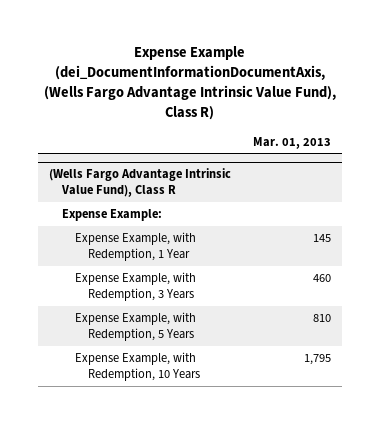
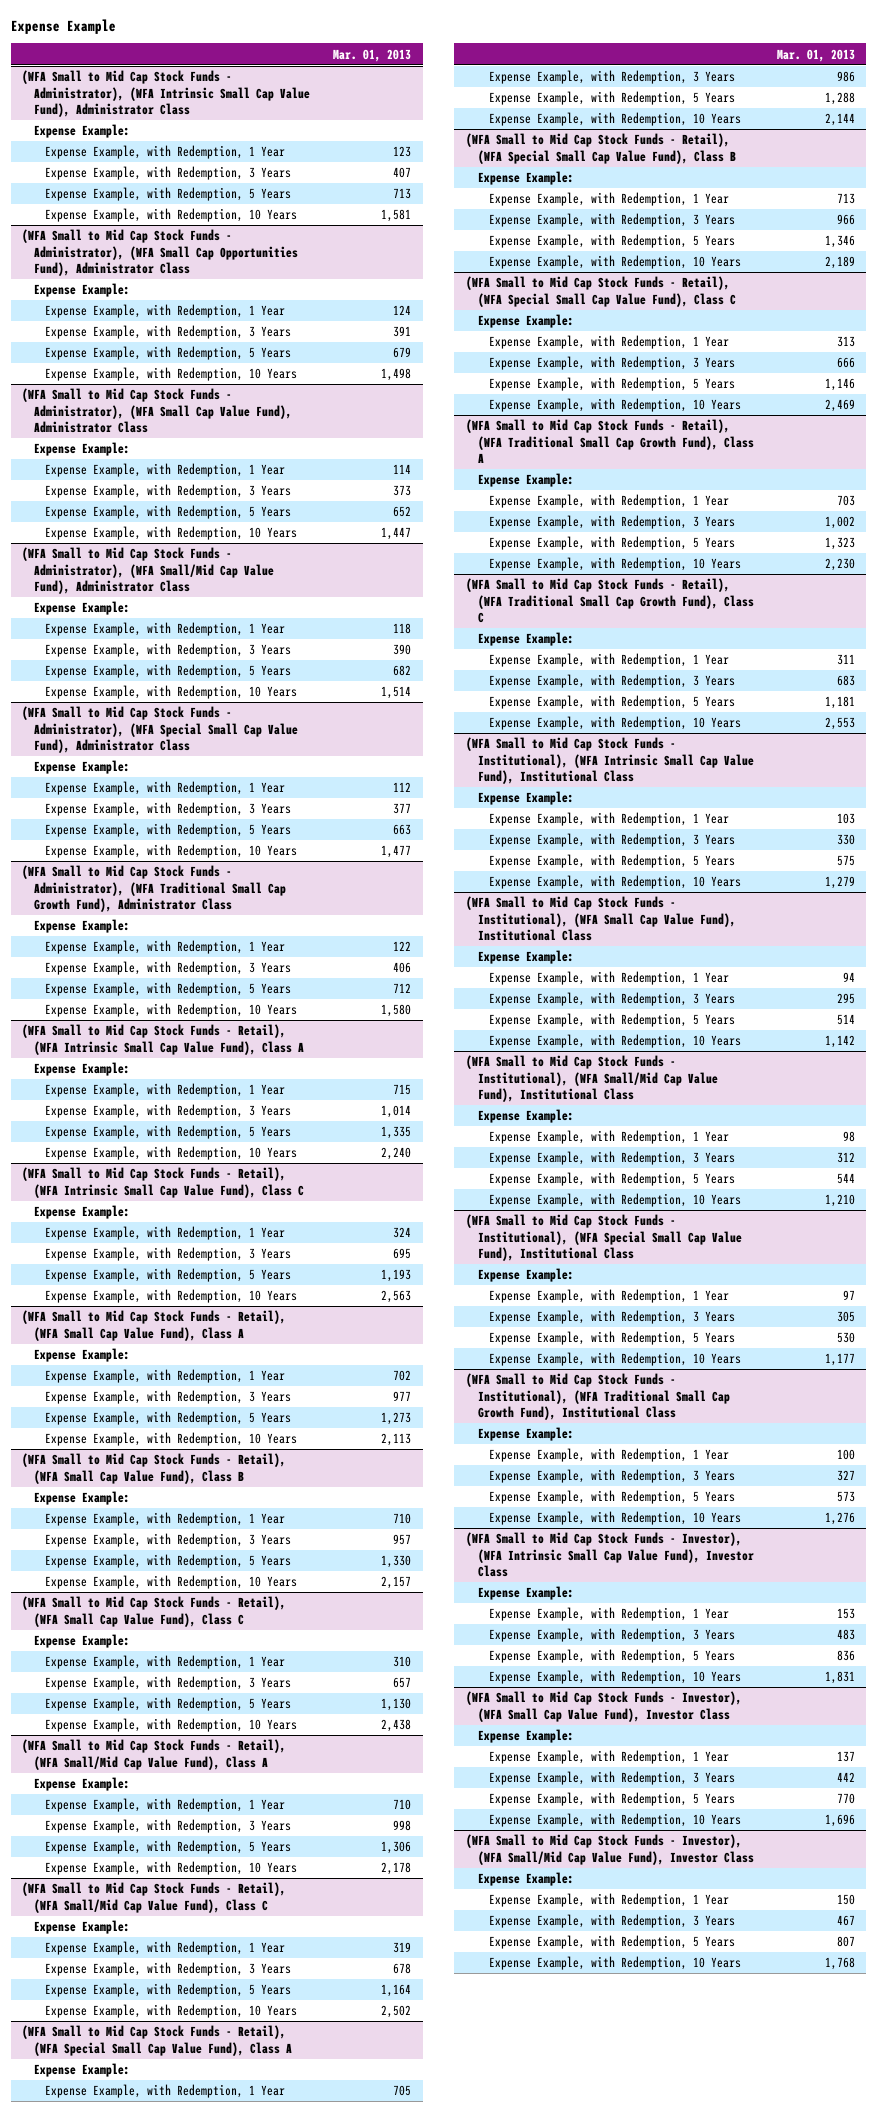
- Expense Example (dei_DocumentInformationDocumentAxis, (Wells Fargo Advantage Intrinsic Value Fund), Class R)
+ Expense Example
- (Wells Fargo Advantage Intrinsic Value Fund), Class R
+ (WFA Small to Mid Cap Stock Funds - Administrator), (WFA Intrinsic Small Cap Value Fund), Administrator Class
- Expense Example, with Redemption, 1 Year | 145
- Expense Example, with Redemption, 3 Years | 460
- Expense Example, with Redemption, 5 Years | 810
- Expense Example, with Redemption, 10 Years | 1,795
+ Expense Example, with Redemption, 1 Year | 123
+ Expense Example, with Redemption, 3 Years | 407
+ Expense Example, with Redemption, 5 Years | 713
+ Expense Example, with Redemption, 10 Years | 1,581
+ (WFA Small to Mid Cap Stock Funds - Administrator), (WFA Small Cap Opportunities Fund), Administrator Class
+ Expense Example:
+ Expense Example, with Redemption, 1 Year | 124
+ Expense Example, with Redemption, 3 Years | 391
+ Expense Example, with Redemption, 5 Years | 679
+ Expense Example, with Redemption, 10 Years | 1,498
+ (WFA Small to Mid Cap Stock Funds - Administrator), (WFA Small Cap Value Fund), Administrator Class
+ Expense Example:
+ Expense Example, with Redemption, 1 Year | 114
+ Expense Example, with Redemption, 3 Years | 373
+ Expense Example, with Redemption, 5 Years | 652
+ Expense Example, with Redemption, 10 Years | 1,447
+ (WFA Small to Mid Cap Stock Funds - Administrator), (WFA Small/Mid Cap Value Fund), Administrator Class
+ Expense Example:
+ Expense Example, with Redemption, 1 Year | 118
+ Expense Example, with Redemption, 3 Years | 390
+ Expense Example, with Redemption, 5 Years | 682
+ Expense Example, with Redemption, 10 Years | 1,514
+ (WFA Small to Mid Cap Stock Funds - Administrator), (WFA Special Small Cap Value Fund), Administrator Class
+ Expense Example:
+ Expense Example, with Redemption, 1 Year | 112
+ Expense Example, with Redemption, 3 Years | 377
+ Expense Example, with Redemption, 5 Years | 663
+ Expense Example, with Redemption, 10 Years | 1,477
+ (WFA Small to Mid Cap Stock Funds - Administrator), (WFA Traditional Small Cap Growth Fund), Administrator Class
+ Expense Example:
+ Expense Example, with Redemption, 1 Year | 122
+ Expense Example, with Redemption, 3 Years | 406
+ Expense Example, with Redemption, 5 Years | 712
+ Expense Example, with Redemption, 10 Years | 1,580
+ (WFA Small to Mid Cap Stock Funds - Retail), (WFA Intrinsic Small Cap Value Fund), Class A
+ Expense Example:
+ Expense Example, with Redemption, 1 Year | 715
+ Expense Example, with Redemption, 3 Years | 1,014
+ Expense Example, with Redemption, 5 Years | 1,335
+ Expense Example, with Redemption, 10 Years | 2,240
+ (WFA Small to Mid Cap Stock Funds - Retail), (WFA Intrinsic Small Cap Value Fund), Class C
+ Expense Example:
+ Expense Example, with Redemption, 1 Year | 324
+ Expense Example, with Redemption, 3 Years | 695
+ Expense Example, with Redemption, 5 Years | 1,193
+ Expense Example, with Redemption, 10 Years | 2,563
+ (WFA Small to Mid Cap Stock Funds - Retail), (WFA Small Cap Value Fund), Class A
+ Expense Example:
+ Expense Example, with Redemption, 1 Year | 702
+ Expense Example, with Redemption, 3 Years | 977
+ Expense Example, with Redemption, 5 Years | 1,273
+ Expense Example, with Redemption, 10 Years | 2,113
+ (WFA Small to Mid Cap Stock Funds - Retail), (WFA Small Cap Value Fund), Class B
+ Expense Example:
+ Expense Example, with Redemption, 1 Year | 710
+ Expense Example, with Redemption, 3 Years | 957
+ Expense Example, with Redemption, 5 Years | 1,330
+ Expense Example, with Redemption, 10 Years | 2,157
+ (WFA Small to Mid Cap Stock Funds - Retail), (WFA Small Cap Value Fund), Class C
+ Expense Example:
+ Expense Example, with Redemption, 1 Year | 310
+ Expense Example, with Redemption, 3 Years | 657
+ Expense Example, with Redemption, 5 Years | 1,130
+ Expense Example, with Redemption, 10 Years | 2,438
+ (WFA Small to Mid Cap Stock Funds - Retail), (WFA Small/Mid Cap Value Fund), Class A
+ Expense Example:
+ Expense Example, with Redemption, 1 Year | 710
+ Expense Example, with Redemption, 3 Years | 998
+ Expense Example, with Redemption, 5 Years | 1,306
+ Expense Example, with Redemption, 10 Years | 2,178
+ (WFA Small to Mid Cap Stock Funds - Retail), (WFA Small/Mid Cap Value Fund), Class C
+ Expense Example:
+ Expense Example, with Redemption, 1 Year | 319
+ Expense Example, with Redemption, 3 Years | 678
+ Expense Example, with Redemption, 5 Years | 1,164
+ Expense Example, with Redemption, 10 Years | 2,502
+ (WFA Small to Mid Cap Stock Funds - Retail), (WFA Special Small Cap Value Fund), Class A
+ Expense Example:
+ Expense Example, with Redemption, 1 Year | 705
+ Expense Example, with Redemption, 3 Years | 986
+ Expense Example, with Redemption, 5 Years | 1,288
+ Expense Example, with Redemption, 10 Years | 2,144
+ (WFA Small to Mid Cap Stock Funds - Retail), (WFA Special Small Cap Value Fund), Class B
+ Expense Example:
+ Expense Example, with Redemption, 1 Year | 713
+ Expense Example, with Redemption, 3 Years | 966
+ Expense Example, with Redemption, 5 Years | 1,346
+ Expense Example, with Redemption, 10 Years | 2,189
+ (WFA Small to Mid Cap Stock Funds - Retail), (WFA Special Small Cap Value Fund), Class C
+ Expense Example:
+ Expense Example, with Redemption, 1 Year | 313
+ Expense Example, with Redemption, 3 Years | 666
+ Expense Example, with Redemption, 5 Years | 1,146
+ Expense Example, with Redemption, 10 Years | 2,469
+ (WFA Small to Mid Cap Stock Funds - Retail), (WFA Traditional Small Cap Growth Fund), Class A
+ Expense Example:
+ Expense Example, with Redemption, 1 Year | 703
+ Expense Example, with Redemption, 3 Years | 1,002
+ Expense Example, with Redemption, 5 Years | 1,323
+ Expense Example, with Redemption, 10 Years | 2,230
+ (WFA Small to Mid Cap Stock Funds - Retail), (WFA Traditional Small Cap Growth Fund), Class C
+ Expense Example:
+ Expense Example, with Redemption, 1 Year | 311
+ Expense Example, with Redemption, 3 Years | 683
+ Expense Example, with Redemption, 5 Years | 1,181
+ Expense Example, with Redemption, 10 Years | 2,553
+ (WFA Small to Mid Cap Stock Funds - Institutional), (WFA Intrinsic Small Cap Value Fund), Institutional Class
+ Expense Example:
+ Expense Example, with Redemption, 1 Year | 103
+ Expense Example, with Redemption, 3 Years | 330
+ Expense Example, with Redemption, 5 Years | 575
+ Expense Example, with Redemption, 10 Years | 1,279
+ (WFA Small to Mid Cap Stock Funds - Institutional), (WFA Small Cap Value Fund), Institutional Class
+ Expense Example:
+ Expense Example, with Redemption, 1 Year | 94
+ Expense Example, with Redemption, 3 Years | 295
+ Expense Example, with Redemption, 5 Years | 514
+ Expense Example, with Redemption, 10 Years | 1,142
+ (WFA Small to Mid Cap Stock Funds - Institutional), (WFA Small/Mid Cap Value Fund), Institutional Class
+ Expense Example:
+ Expense Example, with Redemption, 1 Year | 98
+ Expense Example, with Redemption, 3 Years | 312
+ Expense Example, with Redemption, 5 Years | 544
+ Expense Example, with Redemption, 10 Years | 1,210
+ (WFA Small to Mid Cap Stock Funds - Institutional), (WFA Special Small Cap Value Fund), Institutional Class
+ Expense Example:
+ Expense Example, with Redemption, 1 Year | 97
+ Expense Example, with Redemption, 3 Years | 305
+ Expense Example, with Redemption, 5 Years | 530
+ Expense Example, with Redemption, 10 Years | 1,177
+ (WFA Small to Mid Cap Stock Funds - Institutional), (WFA Traditional Small Cap Growth Fund), Institutional Class
+ Expense Example:
+ Expense Example, with Redemption, 1 Year | 100
+ Expense Example, with Redemption, 3 Years | 327
+ Expense Example, with Redemption, 5 Years | 573
+ Expense Example, with Redemption, 10 Years | 1,276
+ (WFA Small to Mid Cap Stock Funds - Investor), (WFA Intrinsic Small Cap Value Fund), Investor Class
+ Expense Example:
+ Expense Example, with Redemption, 1 Year | 153
+ Expense Example, with Redemption, 3 Years | 483
+ Expense Example, with Redemption, 5 Years | 836
+ Expense Example, with Redemption, 10 Years | 1,831
+ (WFA Small to Mid Cap Stock Funds - Investor), (WFA Small Cap Value Fund), Investor Class
+ Expense Example:
+ Expense Example, with Redemption, 1 Year | 137
+ Expense Example, with Redemption, 3 Years | 442
+ Expense Example, with Redemption, 5 Years | 770
+ Expense Example, with Redemption, 10 Years | 1,696
+ (WFA Small to Mid Cap Stock Funds - Investor), (WFA Small/Mid Cap Value Fund), Investor Class
+ Expense Example:
+ Expense Example, with Redemption, 1 Year | 150
+ Expense Example, with Redemption, 3 Years | 467
+ Expense Example, with Redemption, 5 Years | 807
+ Expense Example, with Redemption, 10 Years | 1,768

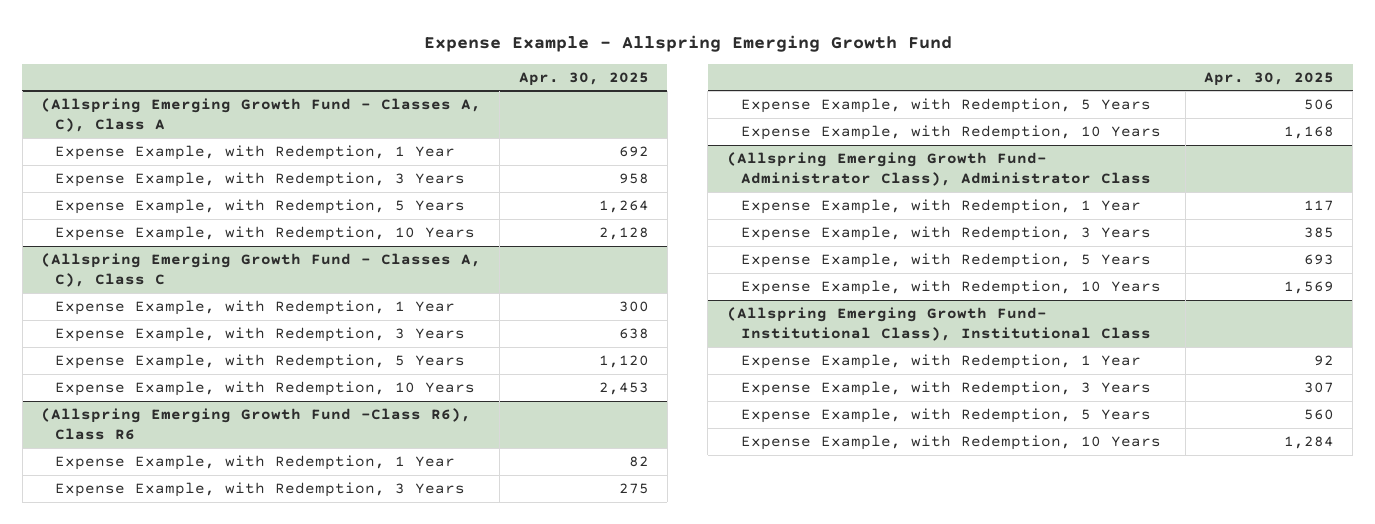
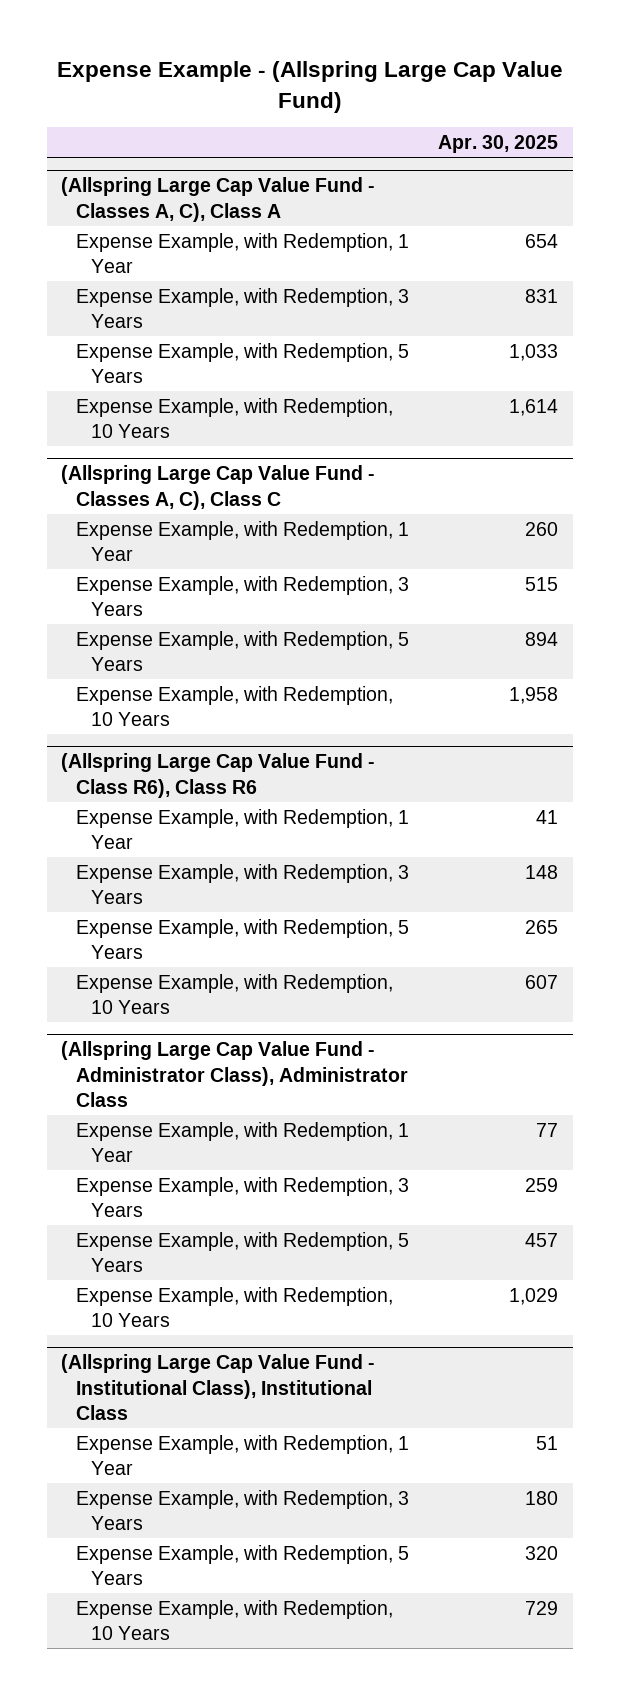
- Expense Example - Allspring Emerging Growth Fund
+ Expense Example - (Allspring Large Cap Value Fund)
- (Allspring Emerging Growth Fund - Classes A, C), Class A
- Expense Example, with Redemption, 1 Year | 692
- Expense Example, with Redemption, 3 Years | 958
- Expense Example, with Redemption, 5 Years | 1,264
- Expense Example, with Redemption, 10 Years | 2,128
- (Allspring Emerging Growth Fund - Classes A, C), Class C
- Expense Example, with Redemption, 1 Year | 300
- Expense Example, with Redemption, 3 Years | 638
- Expense Example, with Redemption, 5 Years | 1,120
- Expense Example, with Redemption, 10 Years | 2,453
- (Allspring Emerging Growth Fund -Class R6), Class R6
- Expense Example, with Redemption, 1 Year | 82
- Expense Example, with Redemption, 3 Years | 275
- Expense Example, with Redemption, 5 Years | 506
- Expense Example, with Redemption, 10 Years | 1,168
- (Allspring Emerging Growth Fund- Administrator Class), Administrator Class
- Expense Example, with Redemption, 1 Year | 117
- Expense Example, with Redemption, 3 Years | 385
- Expense Example, with Redemption, 5 Years | 693
- Expense Example, with Redemption, 10 Years | 1,569
- (Allspring Emerging Growth Fund- Institutional Class), Institutional Class
- Expense Example, with Redemption, 1 Year | 92
- Expense Example, with Redemption, 3 Years | 307
- Expense Example, with Redemption, 5 Years | 560
- Expense Example, with Redemption, 10 Years | 1,284
+ (Allspring Large Cap Value Fund - Classes A, C), Class A
+ Expense Example, with Redemption, 1 Year | 654
+ Expense Example, with Redemption, 3 Years | 831
+ Expense Example, with Redemption, 5 Years | 1,033
+ Expense Example, with Redemption, 10 Years | 1,614
+ (Allspring Large Cap Value Fund - Classes A, C), Class C
+ Expense Example, with Redemption, 1 Year | 260
+ Expense Example, with Redemption, 3 Years | 515
+ Expense Example, with Redemption, 5 Years | 894
+ Expense Example, with Redemption, 10 Years | 1,958
+ (Allspring Large Cap Value Fund - Class R6), Class R6
+ Expense Example, with Redemption, 1 Year | 41
+ Expense Example, with Redemption, 3 Years | 148
+ Expense Example, with Redemption, 5 Years | 265
+ Expense Example, with Redemption, 10 Years | 607
+ (Allspring Large Cap Value Fund - Administrator Class), Administrator Class
+ Expense Example, with Redemption, 1 Year | 77
+ Expense Example, with Redemption, 3 Years | 259
+ Expense Example, with Redemption, 5 Years | 457
+ Expense Example, with Redemption, 10 Years | 1,029
+ (Allspring Large Cap Value Fund - Institutional Class), Institutional Class
+ Expense Example, with Redemption, 1 Year | 51
+ Expense Example, with Redemption, 3 Years | 180
+ Expense Example, with Redemption, 5 Years | 320
+ Expense Example, with Redemption, 10 Years | 729

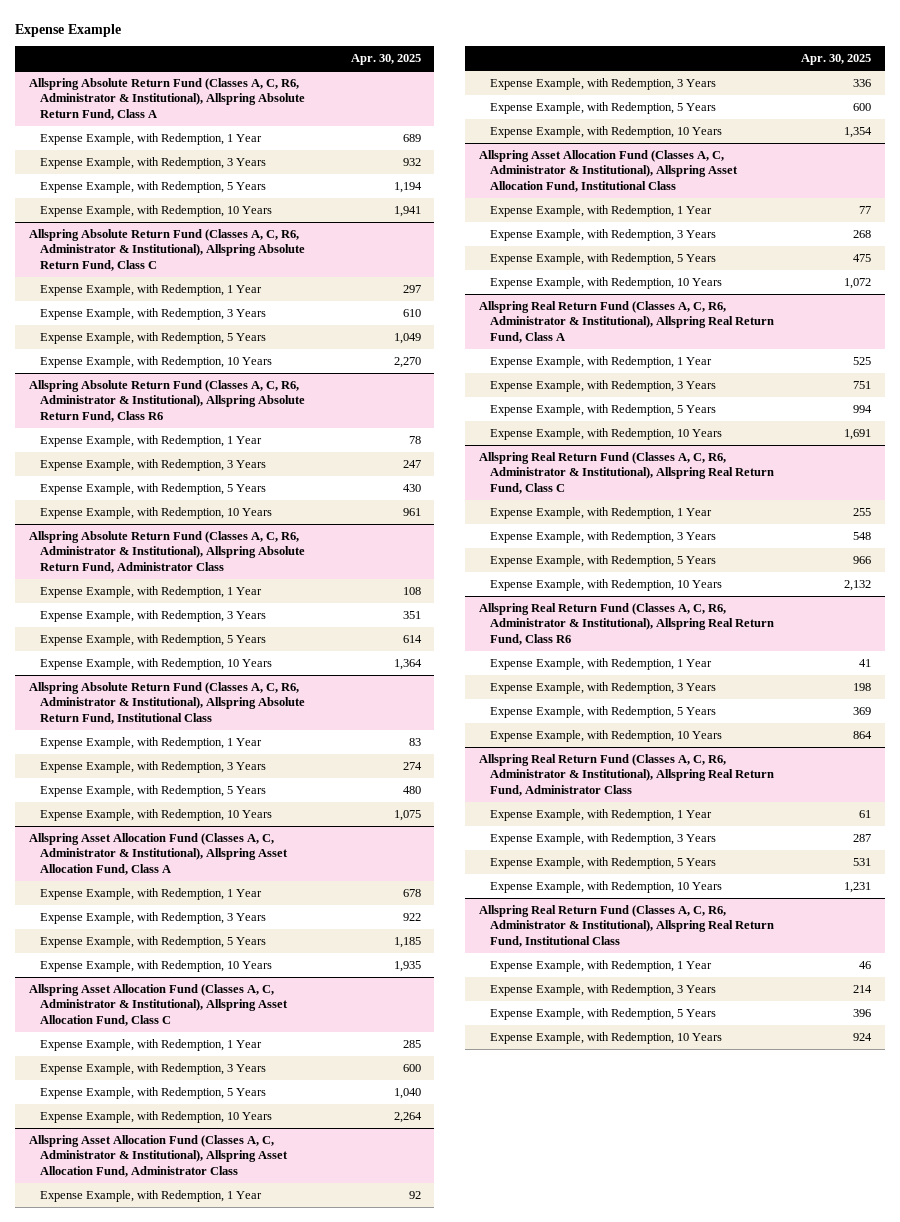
- Expense Example - (Allspring Large Cap Value Fund)
+ Expense Example
- (Allspring Large Cap Value Fund - Classes A, C), Class A
- Expense Example, with Redemption, 1 Year | 654
- Expense Example, with Redemption, 3 Years | 831
- Expense Example, with Redemption, 5 Years | 1,033
- Expense Example, with Redemption, 10 Years | 1,614
- (Allspring Large Cap Value Fund - Classes A, C), Class C
- Expense Example, with Redemption, 1 Year | 260
- Expense Example, with Redemption, 3 Years | 515
- Expense Example, with Redemption, 5 Years | 894
- Expense Example, with Redemption, 10 Years | 1,958
- (Allspring Large Cap Value Fund - Class R6), Class R6
- Expense Example, with Redemption, 1 Year | 41
- Expense Example, with Redemption, 3 Years | 148
- Expense Example, with Redemption, 5 Years | 265
- Expense Example, with Redemption, 10 Years | 607
- (Allspring Large Cap Value Fund - Administrator Class), Administrator Class
+ Allspring Absolute Return Fund (Classes A, C, R6, Administrator & Institutional), Allspring Absolute Return Fund, Class A
+ Expense Example, with Redemption, 1 Year | 689
+ Expense Example, with Redemption, 3 Years | 932
+ Expense Example, with Redemption, 5 Years | 1,194
+ Expense Example, with Redemption, 10 Years | 1,941
+ Allspring Absolute Return Fund (Classes A, C, R6, Administrator & Institutional), Allspring Absolute Return Fund, Class C
+ Expense Example, with Redemption, 1 Year | 297
+ Expense Example, with Redemption, 3 Years | 610
+ Expense Example, with Redemption, 5 Years | 1,049
+ Expense Example, with Redemption, 10 Years | 2,270
+ Allspring Absolute Return Fund (Classes A, C, R6, Administrator & Institutional), Allspring Absolute Return Fund, Class R6
+ Expense Example, with Redemption, 1 Year | 78
+ Expense Example, with Redemption, 3 Years | 247
+ Expense Example, with Redemption, 5 Years | 430
+ Expense Example, with Redemption, 10 Years | 961
+ Allspring Absolute Return Fund (Classes A, C, R6, Administrator & Institutional), Allspring Absolute Return Fund, Administrator Class
+ Expense Example, with Redemption, 1 Year | 108
+ Expense Example, with Redemption, 3 Years | 351
+ Expense Example, with Redemption, 5 Years | 614
+ Expense Example, with Redemption, 10 Years | 1,364
+ Allspring Absolute Return Fund (Classes A, C, R6, Administrator & Institutional), Allspring Absolute Return Fund, Institutional Class
+ Expense Example, with Redemption, 1 Year | 83
+ Expense Example, with Redemption, 3 Years | 274
+ Expense Example, with Redemption, 5 Years | 480
+ Expense Example, with Redemption, 10 Years | 1,075
+ Allspring Asset Allocation Fund (Classes A, C, Administrator & Institutional), Allspring Asset Allocation Fund, Class A
+ Expense Example, with Redemption, 1 Year | 678
+ Expense Example, with Redemption, 3 Years | 922
+ Expense Example, with Redemption, 5 Years | 1,185
+ Expense Example, with Redemption, 10 Years | 1,935
+ Allspring Asset Allocation Fund (Classes A, C, Administrator & Institutional), Allspring Asset Allocation Fund, Class C
+ Expense Example, with Redemption, 1 Year | 285
+ Expense Example, with Redemption, 3 Years | 600
+ Expense Example, with Redemption, 5 Years | 1,040
+ Expense Example, with Redemption, 10 Years | 2,264
+ Allspring Asset Allocation Fund (Classes A, C, Administrator & Institutional), Allspring Asset Allocation Fund, Administrator Class
+ Expense Example, with Redemption, 1 Year | 92
+ Expense Example, with Redemption, 3 Years | 336
+ Expense Example, with Redemption, 5 Years | 600
+ Expense Example, with Redemption, 10 Years | 1,354
+ Allspring Asset Allocation Fund (Classes A, C, Administrator & Institutional), Allspring Asset Allocation Fund, Institutional Class
- Expense Example, with Redemption, 3 Years | 259
- Expense Example, with Redemption, 5 Years | 457
- Expense Example, with Redemption, 10 Years | 1,029
- (Allspring Large Cap Value Fund - Institutional Class), Institutional Class
- Expense Example, with Redemption, 1 Year | 51
- Expense Example, with Redemption, 3 Years | 180
- Expense Example, with Redemption, 5 Years | 320
- Expense Example, with Redemption, 10 Years | 729
+ Expense Example, with Redemption, 3 Years | 268
+ Expense Example, with Redemption, 5 Years | 475
+ Expense Example, with Redemption, 10 Years | 1,072
+ Allspring Real Return Fund (Classes A, C, R6, Administrator & Institutional), Allspring Real Return Fund, Class A
+ Expense Example, with Redemption, 1 Year | 525
+ Expense Example, with Redemption, 3 Years | 751
+ Expense Example, with Redemption, 5 Years | 994
+ Expense Example, with Redemption, 10 Years | 1,691
+ Allspring Real Return Fund (Classes A, C, R6, Administrator & Institutional), Allspring Real Return Fund, Class C
+ Expense Example, with Redemption, 1 Year | 255
+ Expense Example, with Redemption, 3 Years | 548
+ Expense Example, with Redemption, 5 Years | 966
+ Expense Example, with Redemption, 10 Years | 2,132
+ Allspring Real Return Fund (Classes A, C, R6, Administrator & Institutional), Allspring Real Return Fund, Class R6
+ Expense Example, with Redemption, 1 Year | 41
+ Expense Example, with Redemption, 3 Years | 198
+ Expense Example, with Redemption, 5 Years | 369
+ Expense Example, with Redemption, 10 Years | 864
+ Allspring Real Return Fund (Classes A, C, R6, Administrator & Institutional), Allspring Real Return Fund, Administrator Class
+ Expense Example, with Redemption, 1 Year | 61
+ Expense Example, with Redemption, 3 Years | 287
+ Expense Example, with Redemption, 5 Years | 531
+ Expense Example, with Redemption, 10 Years | 1,231
+ Allspring Real Return Fund (Classes A, C, R6, Administrator & Institutional), Allspring Real Return Fund, Institutional Class
+ Expense Example, with Redemption, 1 Year | 46
+ Expense Example, with Redemption, 3 Years | 214
+ Expense Example, with Redemption, 5 Years | 396
+ Expense Example, with Redemption, 10 Years | 924

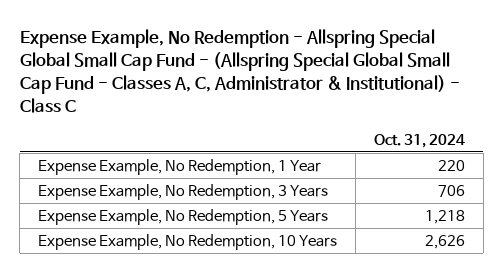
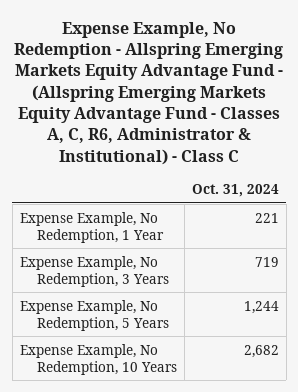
- Expense Example, No Redemption - Allspring Special Global Small Cap Fund - (Allspring Special Global Small Cap Fund - Classes A, C, Administrator & Institutional) - Class C
+ Expense Example, No Redemption - Allspring Emerging Markets Equity Advantage Fund - (Allspring Emerging Markets Equity Advantage Fund - Classes A, C, R6, Administrator & Institutional) - Class C
- Expense Example, No Redemption, 1 Year | 220
- Expense Example, No Redemption, 3 Years | 706
- Expense Example, No Redemption, 5 Years | 1,218
- Expense Example, No Redemption, 10 Years | 2,626
+ Expense Example, No Redemption, 1 Year | 221
+ Expense Example, No Redemption, 3 Years | 719
+ Expense Example, No Redemption, 5 Years | 1,244
+ Expense Example, No Redemption, 10 Years | 2,682

